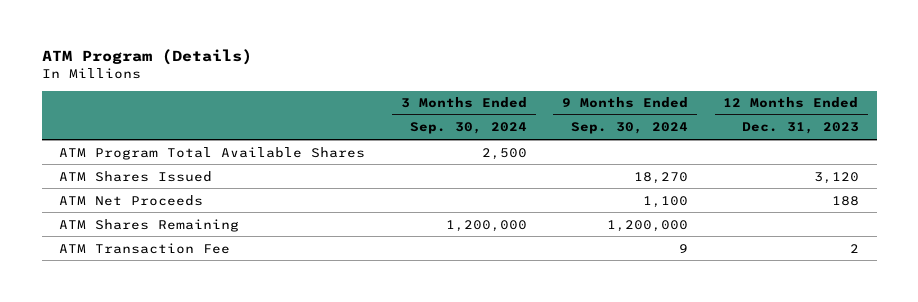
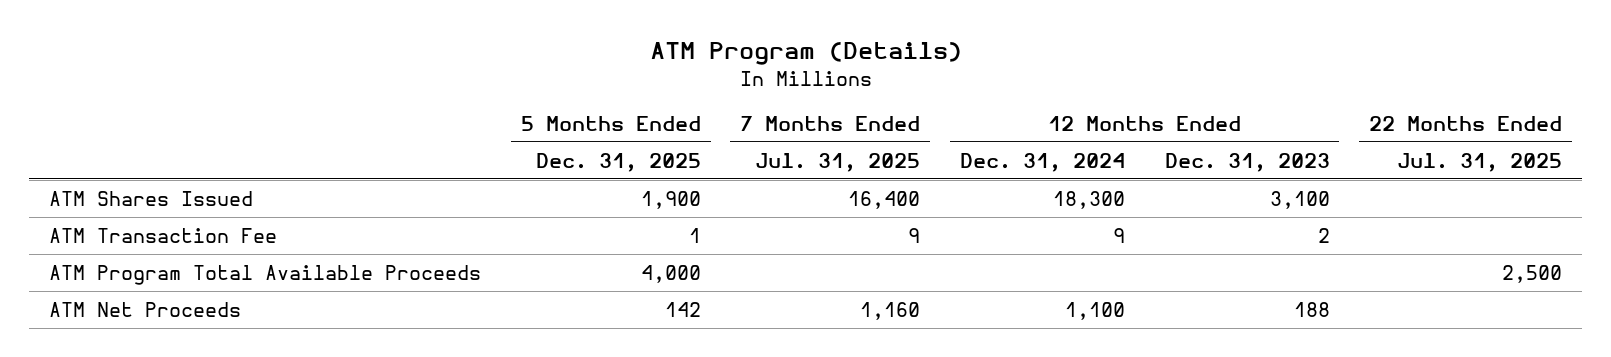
- | 3 Months Ended Sep. 30, 2024 | 9 Months Ended Sep. 30, 2024 | 12 Months Ended Dec. 31, 2023
+ | 5 Months Ended Dec. 31, 2025 | 7 Months Ended Jul. 31, 2025 | 12 Months Ended Dec. 31, 2024 | 12 Months Ended Dec. 31, 2023 | 22 Months Ended Jul. 31, 2025
- ATM Program Total Available Shares | 2,500 | |
- ATM Shares Issued | | 18,270 | 3,120
- ATM Shares Remaining | 1,200,000 | 1,200,000 |
+ ATM Shares Issued | 1,900 | 16,400 | 18,300 | 3,100 |
+ ATM Program Total Available Proceeds | 4,000 | | | | 2,500
moved down: ATM Net Proceeds | 142 | 1,160 | 1,100 | 188 |

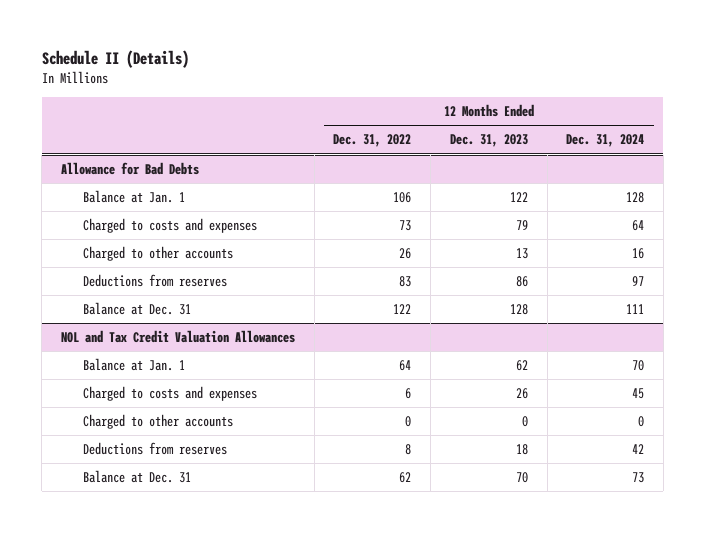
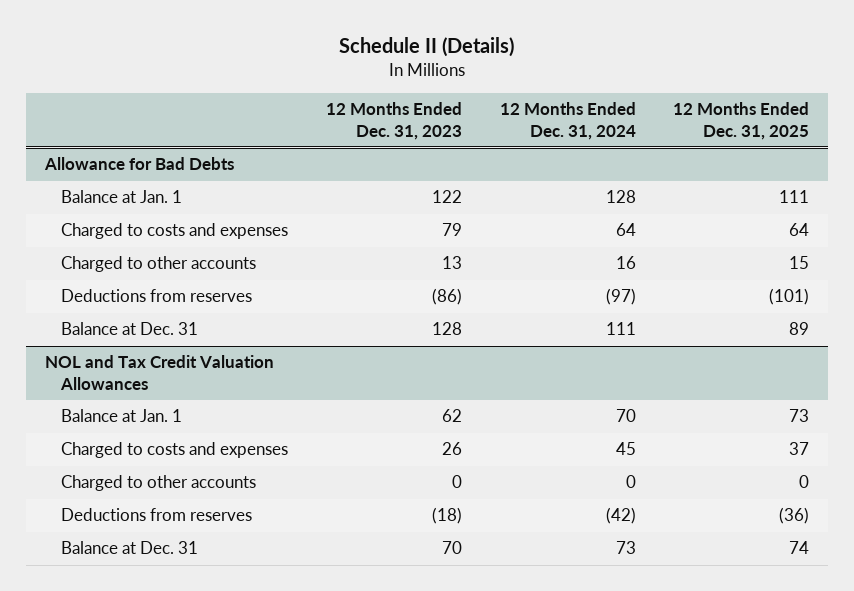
- | 12 Months Ended Dec. 31, 2022 | 12 Months Ended Dec. 31, 2023 | 12 Months Ended Dec. 31, 2024
+ | 12 Months Ended Dec. 31, 2023 | 12 Months Ended Dec. 31, 2024 | 12 Months Ended Dec. 31, 2025
@ Allowance for Bad Debts
- Deductions from reserves | 83 | 86 | 97
+ Deductions from reserves | (86) | (97) | (101)
@ NOL and Tax Credit Valuation Allowances
- Deductions from reserves | 8 | 18 | 42
+ Deductions from reserves | (18) | (42) | (36)

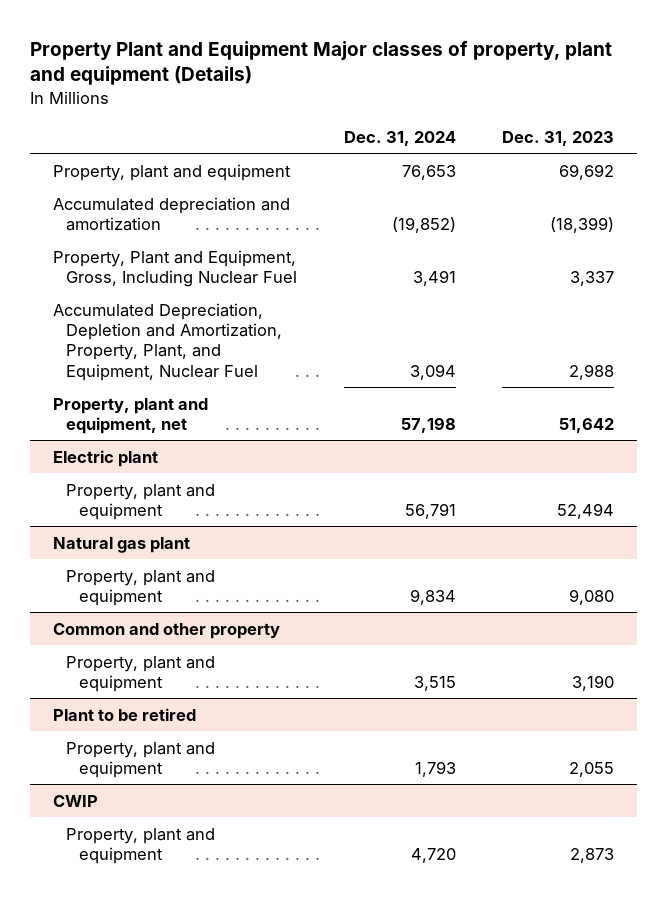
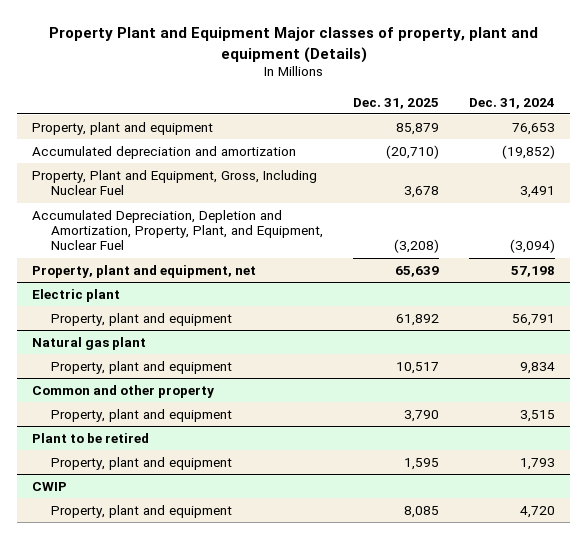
- | Dec. 31, 2024 | Dec. 31, 2023
+ | Dec. 31, 2025 | Dec. 31, 2024
- Accumulated Depreciation, Depletion and Amortization, Property, Plant, and Equipment, Nuclear Fuel | 3,094 | 2,988
+ Accumulated Depreciation, Depletion and Amortization, Property, Plant, and Equipment, Nuclear Fuel | (3,208) | (3,094)

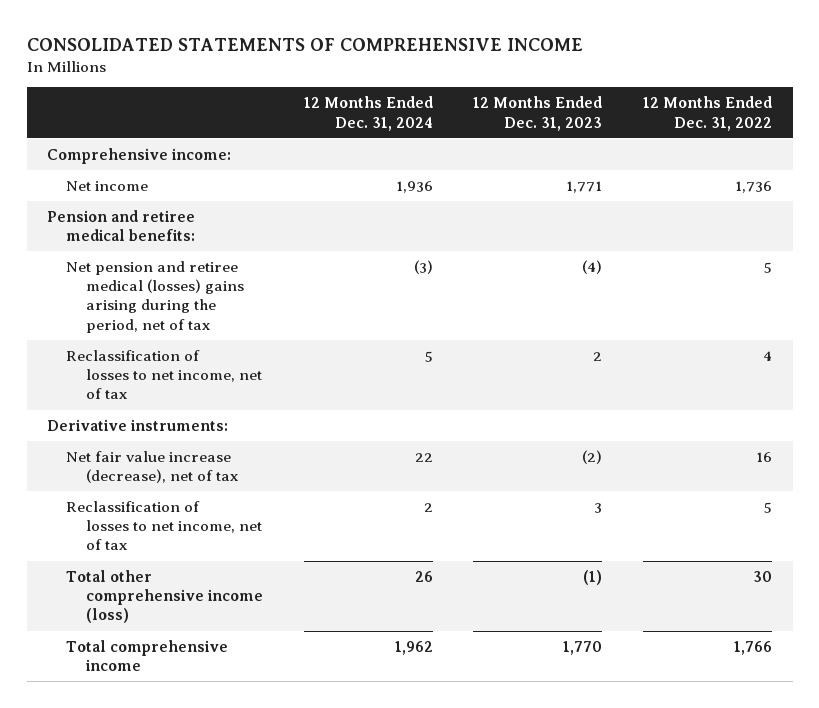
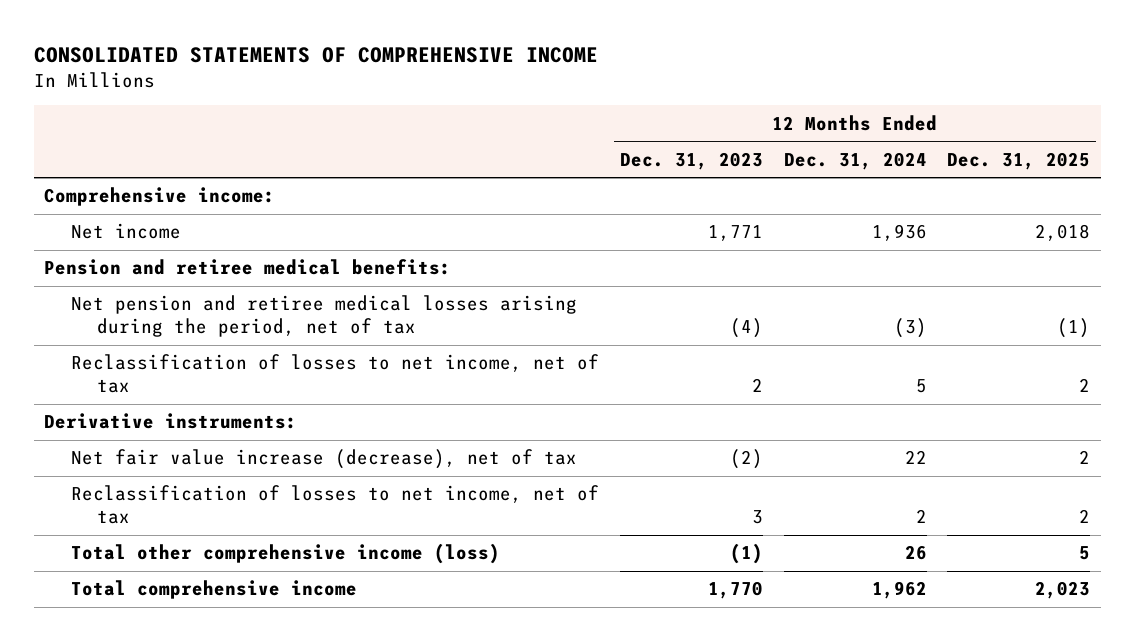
- | 12 Months Ended Dec. 31, 2024 | 12 Months Ended Dec. 31, 2023 | 12 Months Ended Dec. 31, 2022
+ | 12 Months Ended Dec. 31, 2023 | 12 Months Ended Dec. 31, 2024 | 12 Months Ended Dec. 31, 2025
- Net pension and retiree medical (losses) gains arising during the period, net of tax | (3) | (4) | 5
+ Net pension and retiree medical losses arising during the period, net of tax | (4) | (3) | (1)

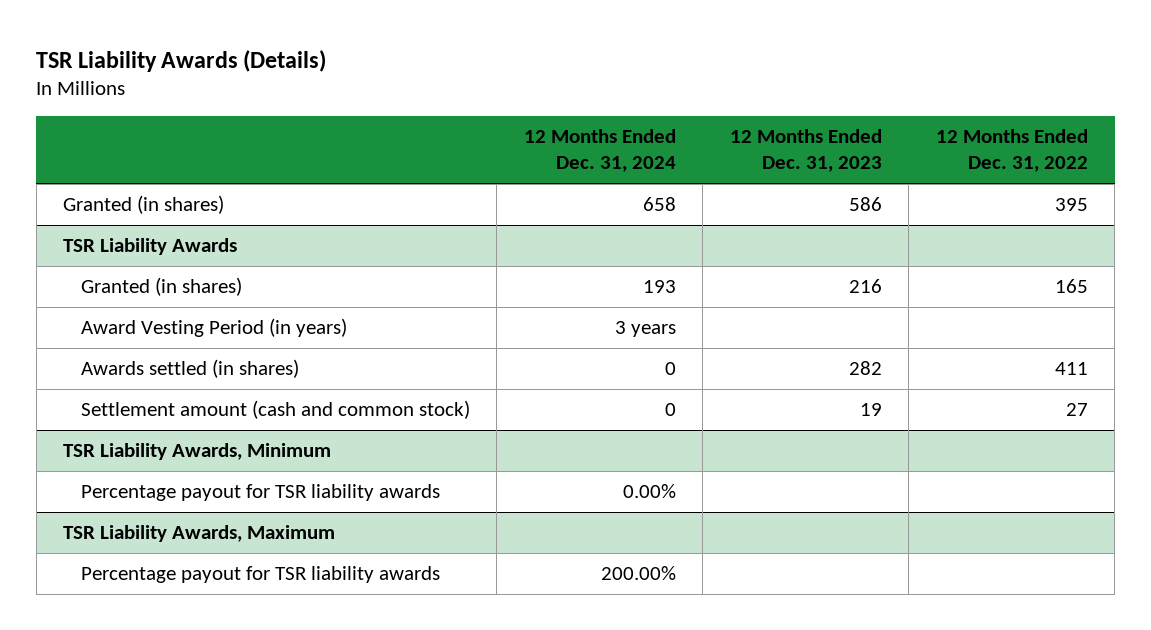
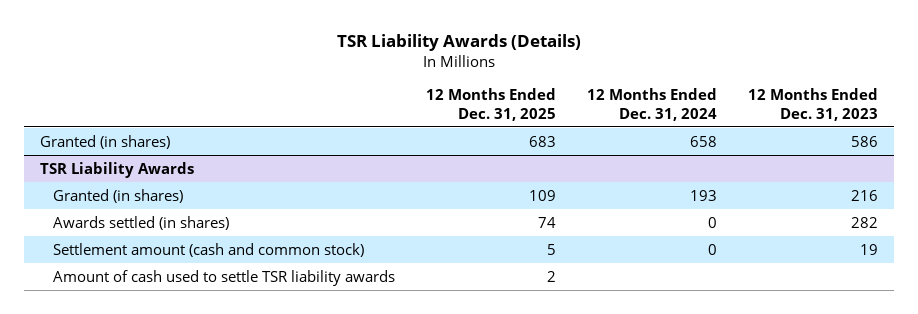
- | 12 Months Ended Dec. 31, 2024 | 12 Months Ended Dec. 31, 2023 | 12 Months Ended Dec. 31, 2022
+ | 12 Months Ended Dec. 31, 2025 | 12 Months Ended Dec. 31, 2024 | 12 Months Ended Dec. 31, 2023
@ TSR Liability Awards
- Award Vesting Period (in years) | 3 years | |
- TSR Liability Awards, Minimum
- Percentage payout for TSR liability awards | 0.00% | |
- TSR Liability Awards, Maximum
- Percentage payout for TSR liability awards | 200.00% | |
@ TSR Liability Awards
+ Amount of cash used to settle TSR liability awards | 2 | |

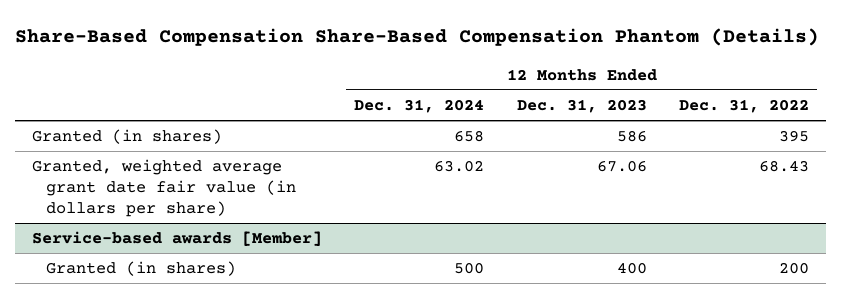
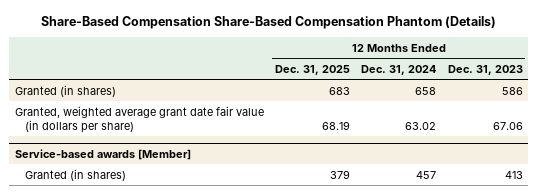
- | 12 Months Ended Dec. 31, 2024 | 12 Months Ended Dec. 31, 2023 | 12 Months Ended Dec. 31, 2022
+ | 12 Months Ended Dec. 31, 2025 | 12 Months Ended Dec. 31, 2024 | 12 Months Ended Dec. 31, 2023
@ Service-based awards [Member]
- Granted (in shares) | 500 | 400 | 200
+ Granted (in shares) | 379 | 457 | 413

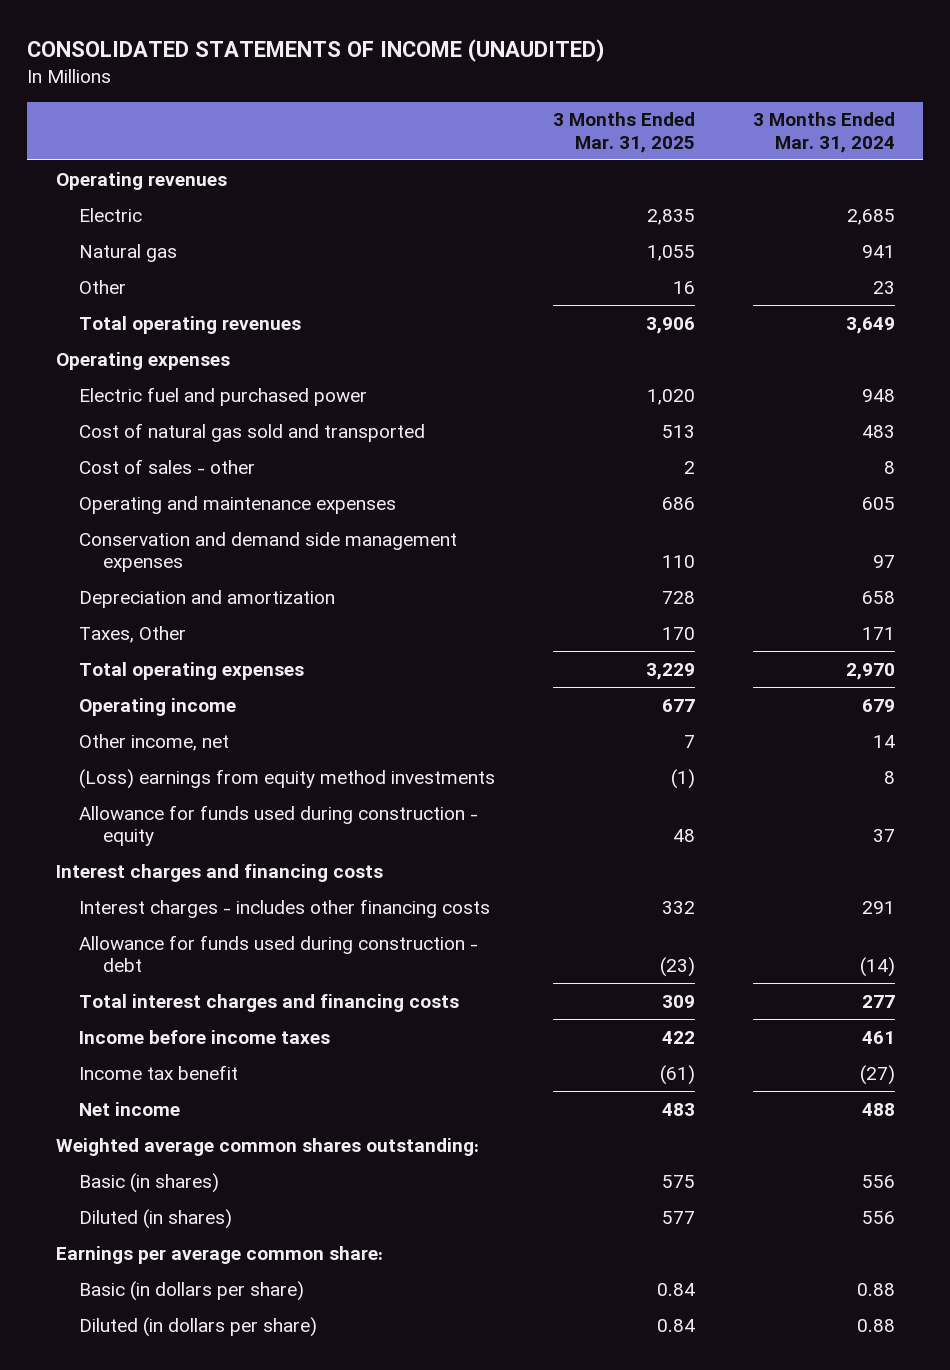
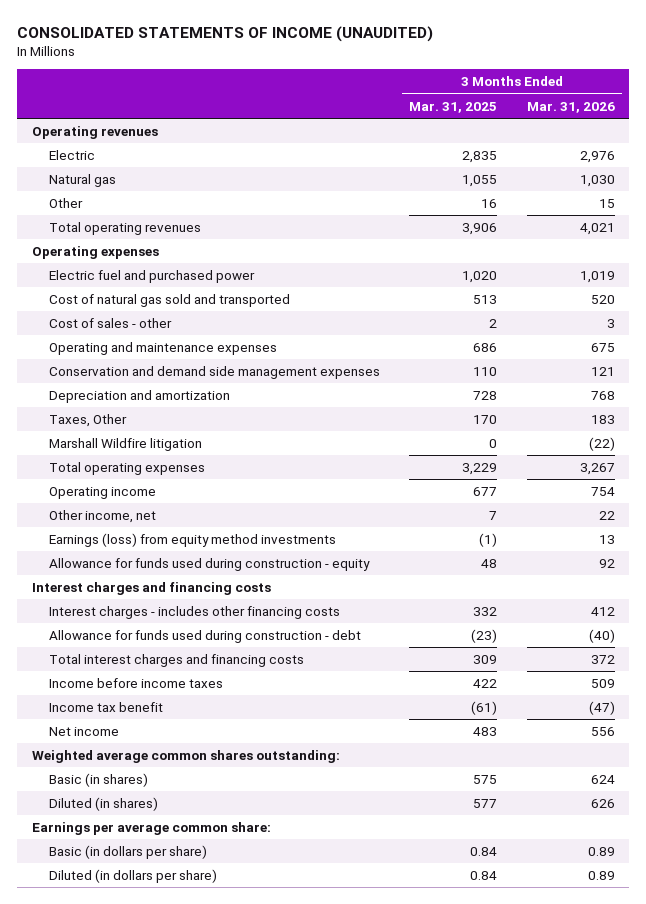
- | 3 Months Ended Mar. 31, 2025 | 3 Months Ended Mar. 31, 2024
+ | 3 Months Ended Mar. 31, 2025 | 3 Months Ended Mar. 31, 2026
+ Marshall Wildfire litigation | 0 | (22)
- (Loss) earnings from equity method investments | (1) | 8
+ Earnings (loss) from equity method investments | (1) | 13

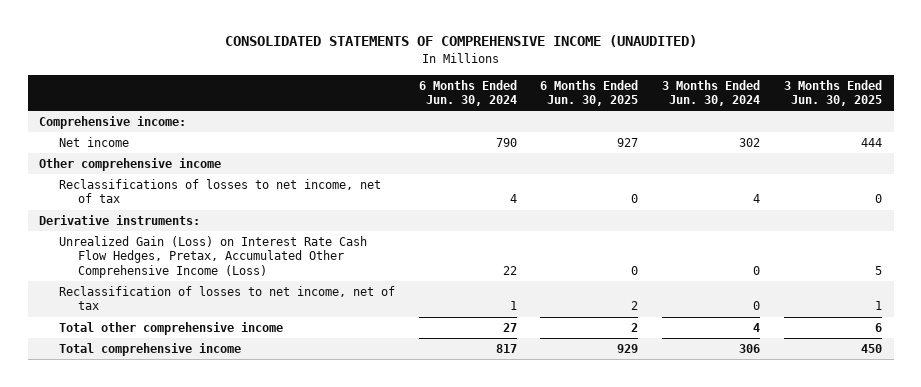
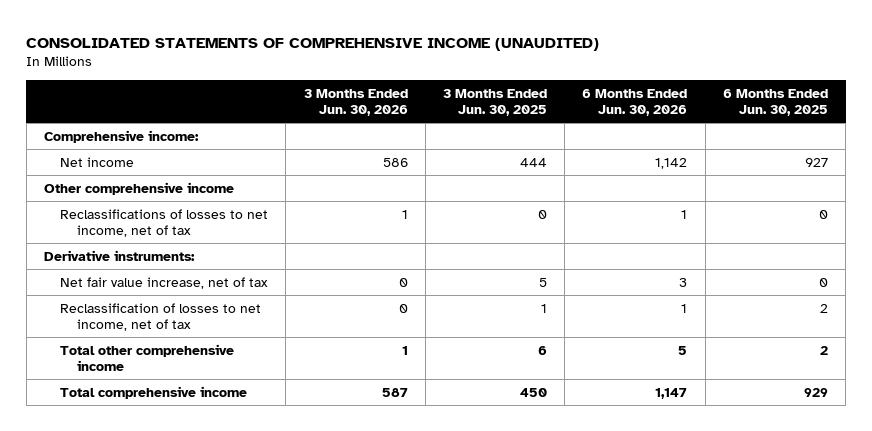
- | 6 Months Ended Jun. 30, 2024 | 6 Months Ended Jun. 30, 2025 | 3 Months Ended Jun. 30, 2024 | 3 Months Ended Jun. 30, 2025
+ | 3 Months Ended Jun. 30, 2026 | 3 Months Ended Jun. 30, 2025 | 6 Months Ended Jun. 30, 2026 | 6 Months Ended Jun. 30, 2025
- Unrealized Gain (Loss) on Interest Rate Cash Flow Hedges, Pretax, Accumulated Other Comprehensive Income (Loss) | 22 | 0 | 0 | 5
+ Net fair value increase, net of tax | 0 | 5 | 3 | 0

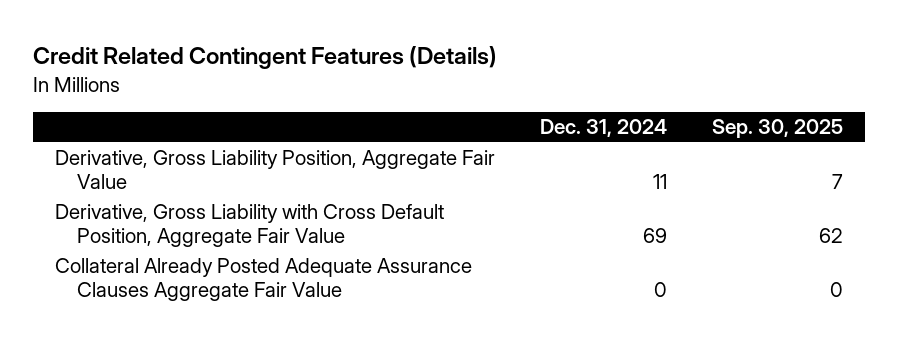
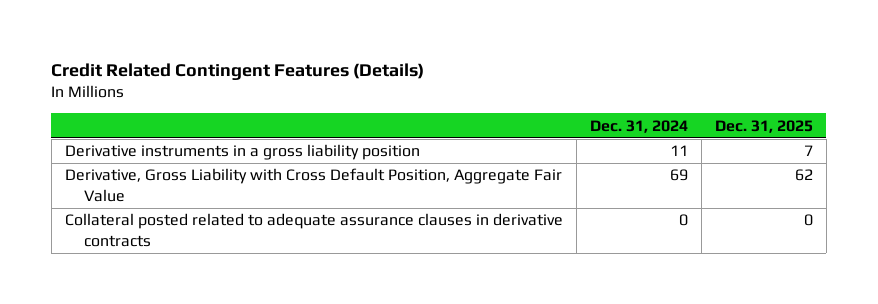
- | Dec. 31, 2024 | Sep. 30, 2025
+ | Dec. 31, 2024 | Dec. 31, 2025
- Derivative, Gross Liability Position, Aggregate Fair Value | 11 | 7
+ Derivative instruments in a gross liability position | 11 | 7
- Collateral Already Posted Adequate Assurance Clauses Aggregate Fair Value | 0 | 0
+ Collateral posted related to adequate assurance clauses in derivative contracts | 0 | 0

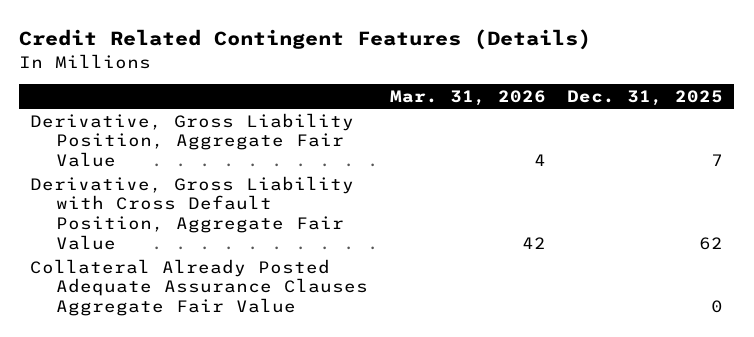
- | Dec. 31, 2024 | Dec. 31, 2025
+ | Mar. 31, 2026 | Dec. 31, 2025
- Derivative instruments in a gross liability position | 11 | 7
+ Derivative, Gross Liability Position, Aggregate Fair Value | 4 | 7
- Collateral posted related to adequate assurance clauses in derivative contracts | 0 | 0
+ Collateral Already Posted Adequate Assurance Clauses Aggregate Fair Value | | 0

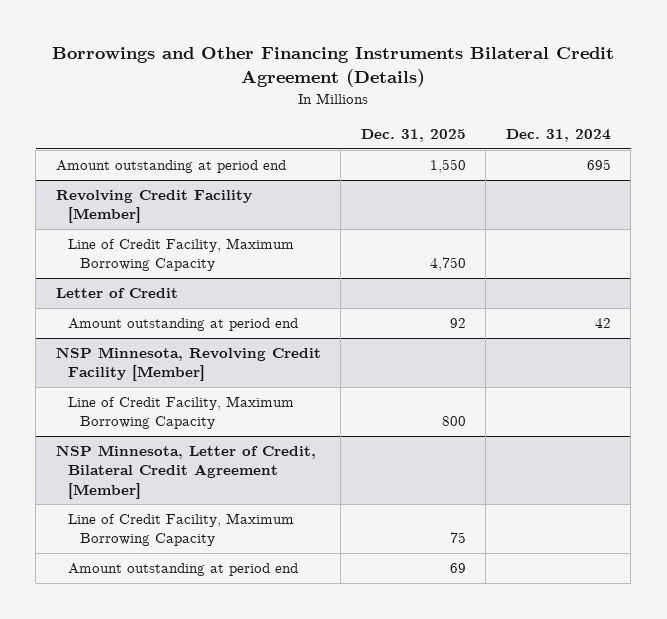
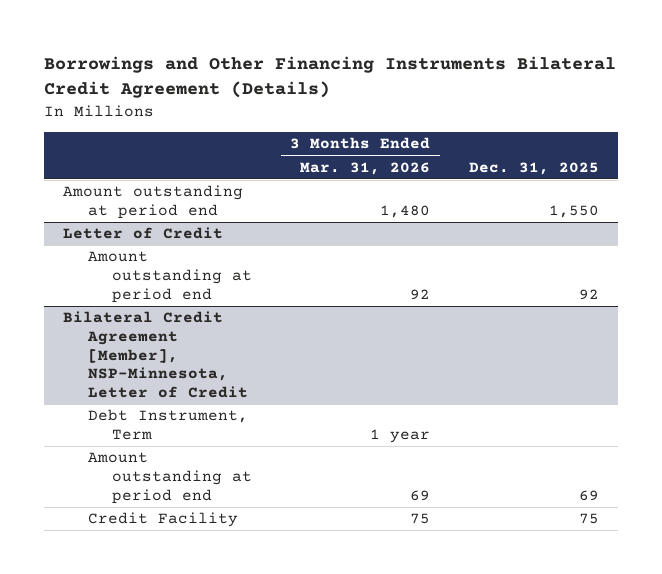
- | Dec. 31, 2025 | Dec. 31, 2024
+ | 3 Months Ended Mar. 31, 2026 | Dec. 31, 2025
- Revolving Credit Facility [Member]
- Line of Credit Facility, Maximum Borrowing Capacity | 4,750 |
- NSP Minnesota, Revolving Credit Facility [Member]
- Line of Credit Facility, Maximum Borrowing Capacity | 800 |
- NSP Minnesota, Letter of Credit, Bilateral Credit Agreement [Member]
- Line of Credit Facility, Maximum Borrowing Capacity | 75 |
+ Bilateral Credit Agreement [Member], NSP-Minnesota, Letter of Credit
+ Debt Instrument, Term | 1 year |
+ Credit Facility | 75 | 75

